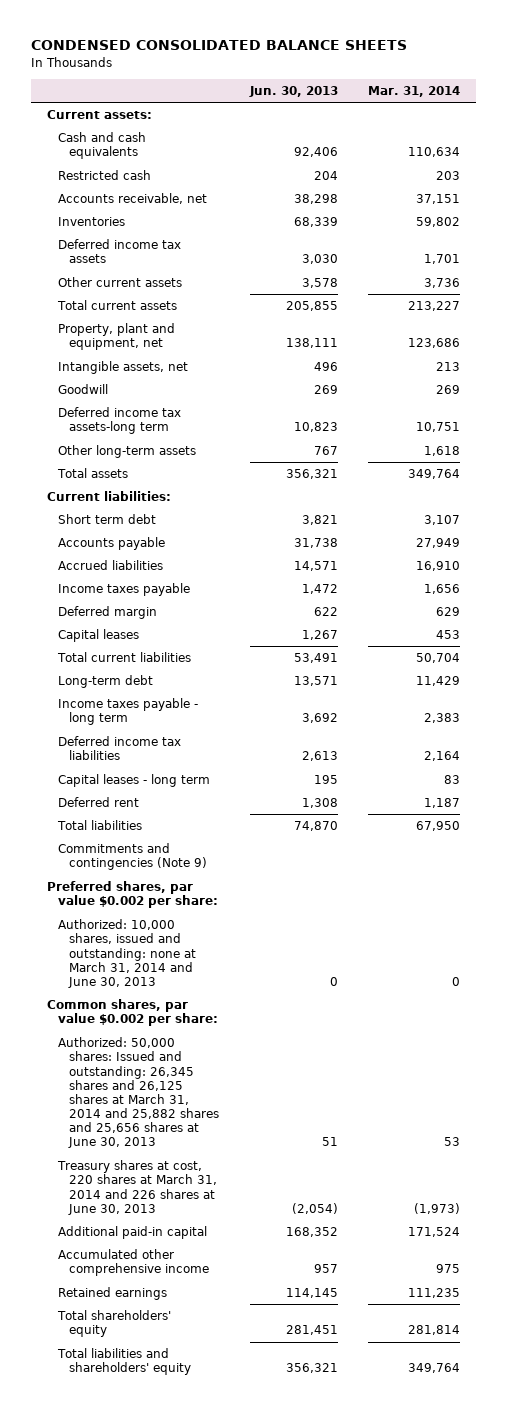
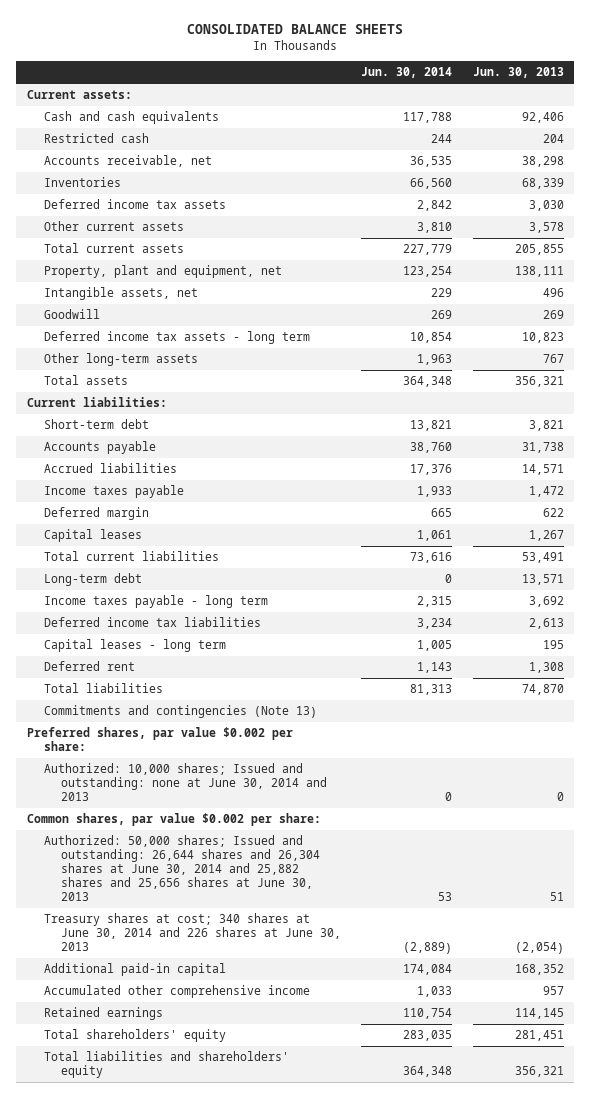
- CONDENSED CONSOLIDATED BALANCE SHEETS
+ CONSOLIDATED BALANCE SHEETS
- | Jun. 30, 2013 | Mar. 31, 2014
+ | Jun. 30, 2014 | Jun. 30, 2013
- Deferred income tax assets-long term | 10,823 | 10,751
+ Deferred income tax assets - long term | 10,854 | 10,823
- Short term debt | 3,821 | 3,107
+ Short-term debt | 13,821 | 3,821
- Commitments and contingencies (Note 9)
+ Commitments and contingencies (Note 13)
- Authorized: 10,000 shares, issued and outstanding: none at March 31, 2014 and June 30, 2013 | 0 | 0
+ Authorized: 10,000 shares; Issued and outstanding: none at June 30, 2014 and 2013 | 0 | 0
- Authorized: 50,000 shares: Issued and outstanding: 26,345 shares and 26,125 shares at March 31, 2014 and 25,882 shares and 25,656 shares at June 30, 2013 | 51 | 53
- Treasury shares at cost, 220 shares at March 31, 2014 and 226 shares at June 30, 2013 | (2,054) | (1,973)
+ Authorized: 50,000 shares; Issued and outstanding: 26,644 shares and 26,304 shares at June 30, 2014 and 25,882 shares and 25,656 shares at June 30, 2013 | 53 | 51
+ Treasury shares at cost; 340 shares at June 30, 2014 and 226 shares at June 30, 2013 | (2,889) | (2,054)

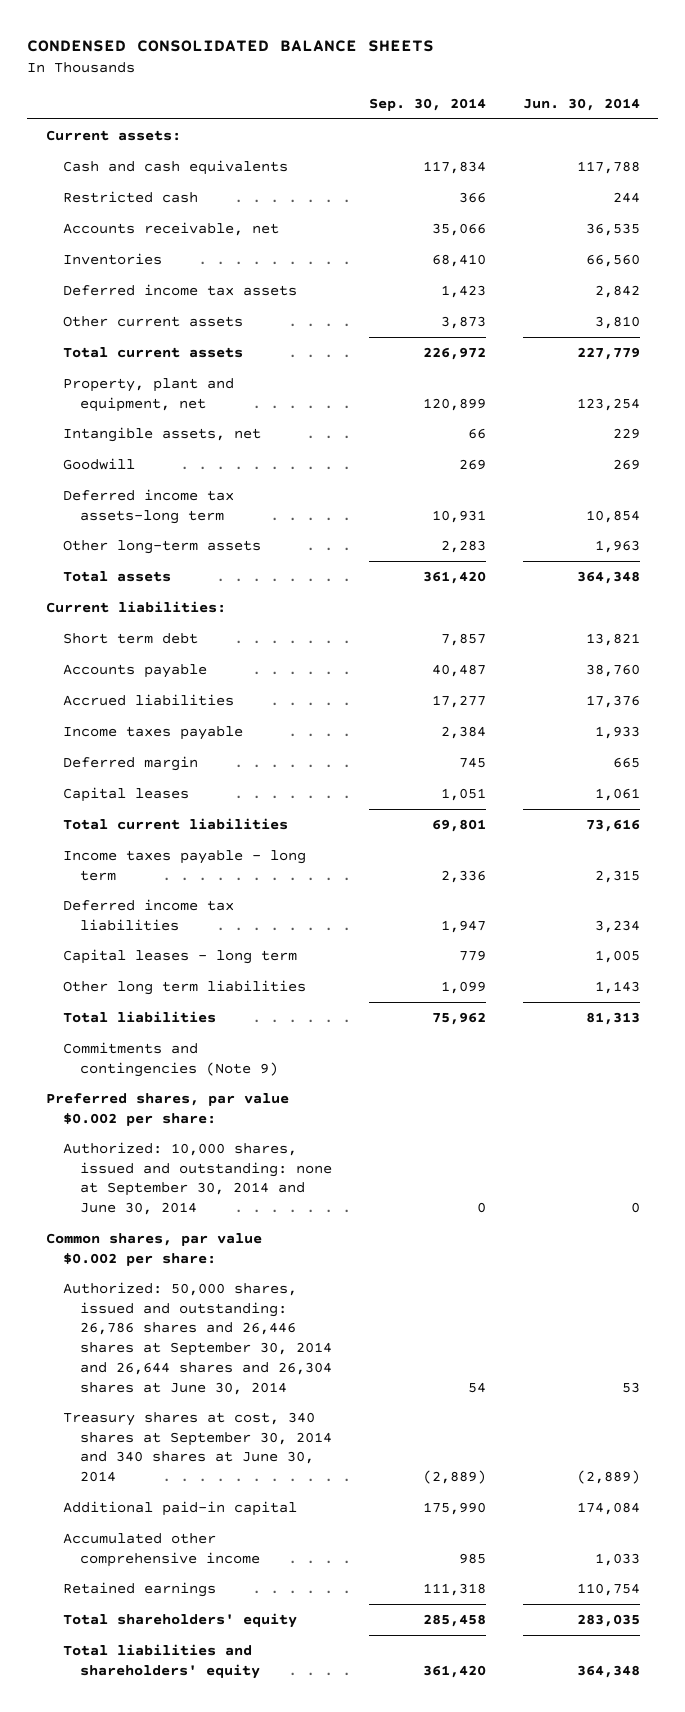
- CONSOLIDATED BALANCE SHEETS
+ CONDENSED CONSOLIDATED BALANCE SHEETS
- | Jun. 30, 2014 | Jun. 30, 2013
+ | Sep. 30, 2014 | Jun. 30, 2014
- Deferred income tax assets - long term | 10,854 | 10,823
+ Deferred income tax assets-long term | 10,931 | 10,854
- Short-term debt | 13,821 | 3,821
+ Short term debt | 7,857 | 13,821
- Long-term debt | 0 | 13,571
- Deferred rent | 1,143 | 1,308
+ Other long term liabilities | 1,099 | 1,143
- Commitments and contingencies (Note 13)
+ Commitments and contingencies (Note 9)
- Authorized: 10,000 shares; Issued and outstanding: none at June 30, 2014 and 2013 | 0 | 0
+ Authorized: 10,000 shares, issued and outstanding: none at September 30, 2014 and June 30, 2014 | 0 | 0
- Authorized: 50,000 shares; Issued and outstanding: 26,644 shares and 26,304 shares at June 30, 2014 and 25,882 shares and 25,656 shares at June 30, 2013 | 53 | 51
- Treasury shares at cost; 340 shares at June 30, 2014 and 226 shares at June 30, 2013 | (2,889) | (2,054)
+ Authorized: 50,000 shares, issued and outstanding: 26,786 shares and 26,446 shares at September 30, 2014 and 26,644 shares and 26,304 shares at June 30, 2014 | 54 | 53
+ Treasury shares at cost, 340 shares at September 30, 2014 and 340 shares at June 30, 2014 | (2,889) | (2,889)

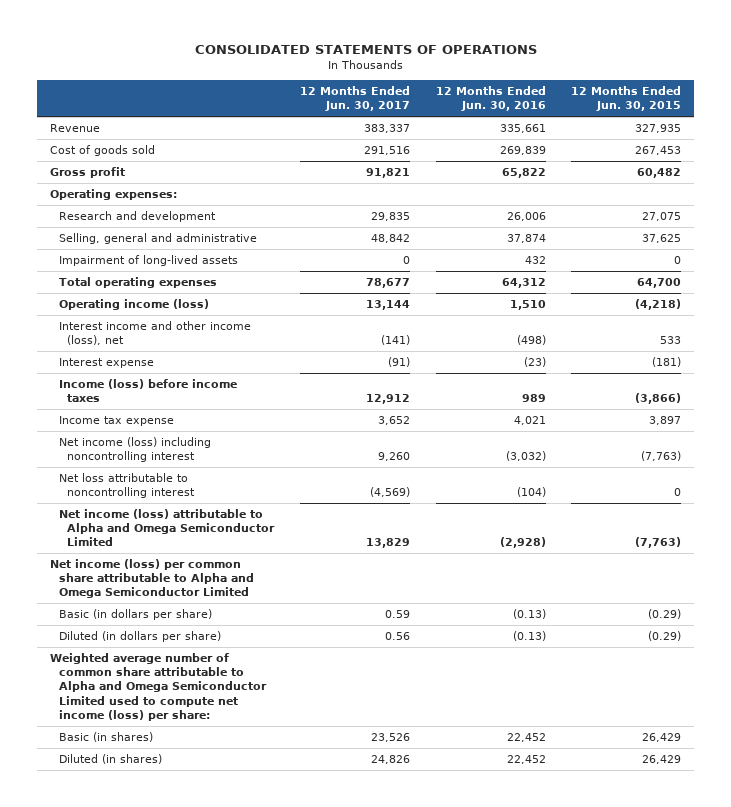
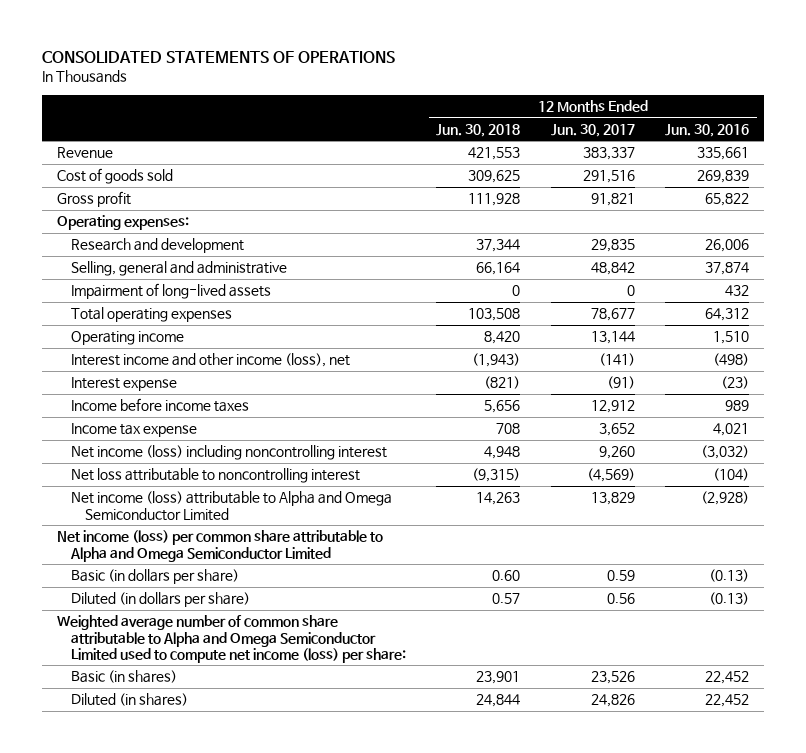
- | 12 Months Ended Jun. 30, 2017 | 12 Months Ended Jun. 30, 2016 | 12 Months Ended Jun. 30, 2015
+ | 12 Months Ended Jun. 30, 2018 | 12 Months Ended Jun. 30, 2017 | 12 Months Ended Jun. 30, 2016
- Operating income (loss) | 13,144 | 1,510 | (4,218)
+ Operating income | 8,420 | 13,144 | 1,510
- Income (loss) before income taxes | 12,912 | 989 | (3,866)
+ Income before income taxes | 5,656 | 12,912 | 989

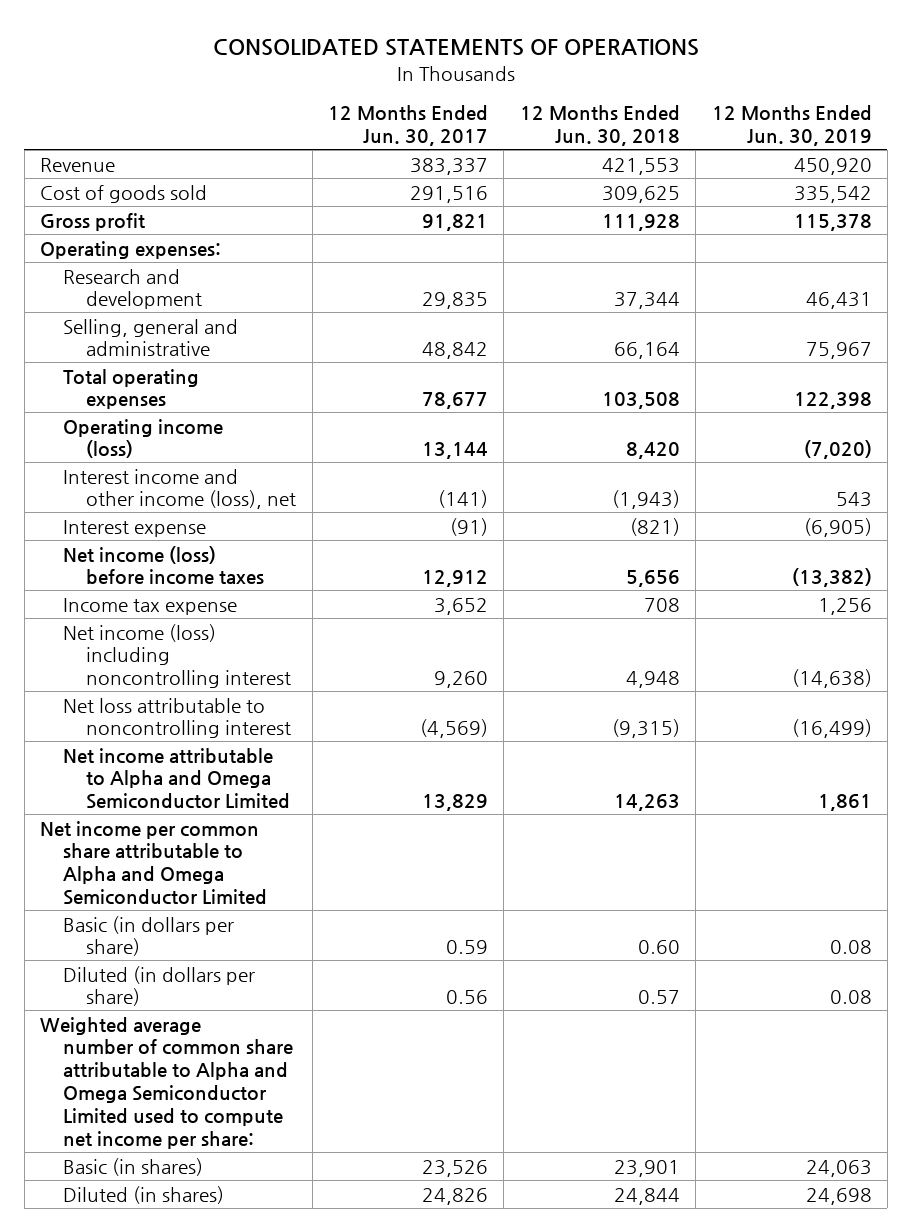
- | 12 Months Ended Jun. 30, 2018 | 12 Months Ended Jun. 30, 2017 | 12 Months Ended Jun. 30, 2016
+ | 12 Months Ended Jun. 30, 2017 | 12 Months Ended Jun. 30, 2018 | 12 Months Ended Jun. 30, 2019
- Impairment of long-lived assets | 0 | 0 | 432
- Operating income | 8,420 | 13,144 | 1,510
+ Operating income (loss) | 13,144 | 8,420 | (7,020)
- Income before income taxes | 5,656 | 12,912 | 989
+ Net income (loss) before income taxes | 12,912 | 5,656 | (13,382)
- Net income (loss) attributable to Alpha and Omega Semiconductor Limited | 14,263 | 13,829 | (2,928)
- Net income (loss) per common share attributable to Alpha and Omega Semiconductor Limited
+ Net income attributable to Alpha and Omega Semiconductor Limited | 13,829 | 14,263 | 1,861
+ Net income per common share attributable to Alpha and Omega Semiconductor Limited
- Weighted average number of common share attributable to Alpha and Omega Semiconductor Limited used to compute net income (loss) per share:
+ Weighted average number of common share attributable to Alpha and Omega Semiconductor Limited used to compute net income per share:

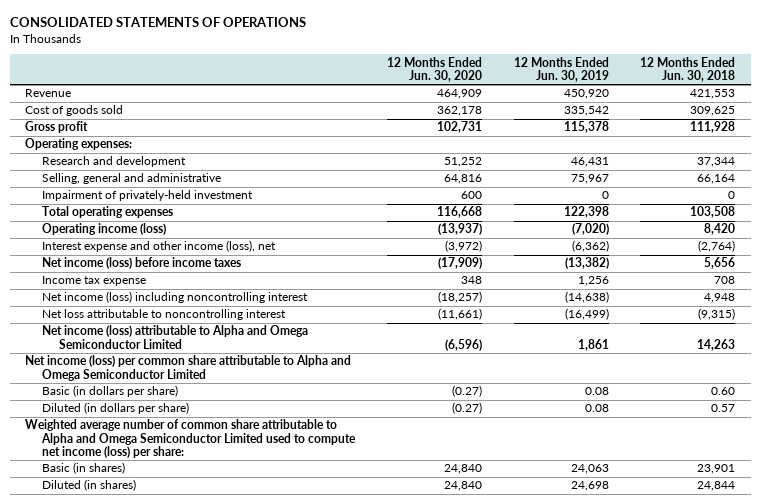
- | 12 Months Ended Jun. 30, 2017 | 12 Months Ended Jun. 30, 2018 | 12 Months Ended Jun. 30, 2019
+ | 12 Months Ended Jun. 30, 2020 | 12 Months Ended Jun. 30, 2019 | 12 Months Ended Jun. 30, 2018
+ Impairment of privately-held investment | 600 | 0 | 0
- Interest income and other income (loss), net | (141) | (1,943) | 543
- Interest expense | (91) | (821) | (6,905)
+ Interest expense and other income (loss), net | (3,972) | (6,362) | (2,764)
- Net income attributable to Alpha and Omega Semiconductor Limited | 13,829 | 14,263 | 1,861
- Net income per common share attributable to Alpha and Omega Semiconductor Limited
+ Net income (loss) attributable to Alpha and Omega Semiconductor Limited | (6,596) | 1,861 | 14,263
+ Net income (loss) per common share attributable to Alpha and Omega Semiconductor Limited
- Weighted average number of common share attributable to Alpha and Omega Semiconductor Limited used to compute net income per share:
+ Weighted average number of common share attributable to Alpha and Omega Semiconductor Limited used to compute net income (loss) per share:

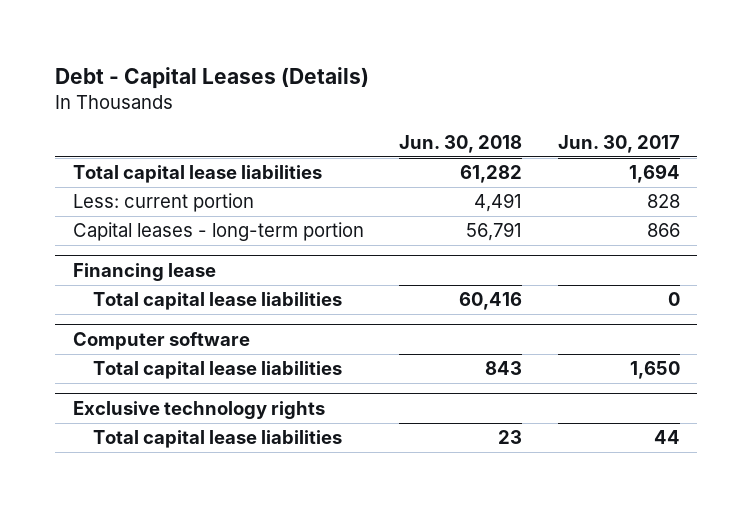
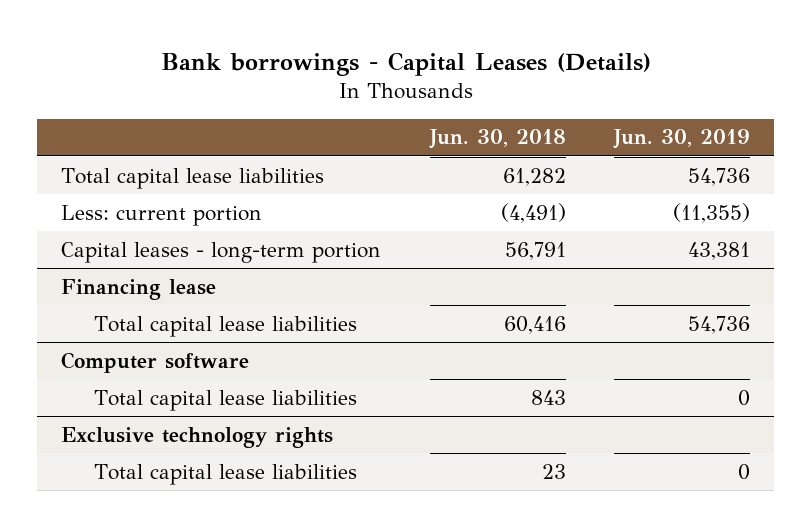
- Debt - Capital Leases (Details)
+ Bank borrowings - Capital Leases (Details)
- | Jun. 30, 2018 | Jun. 30, 2017
+ | Jun. 30, 2018 | Jun. 30, 2019
- Less: current portion | 4,491 | 828
+ Less: current portion | (4,491) | (11,355)

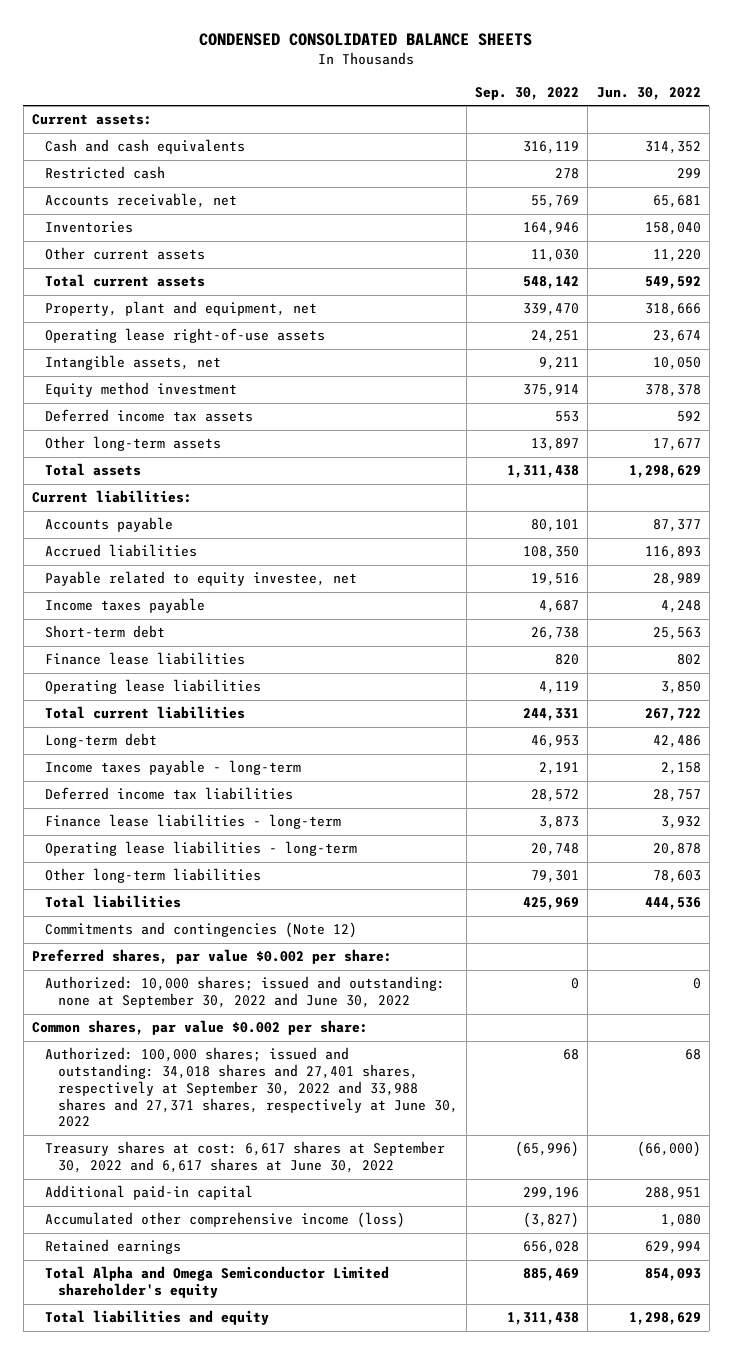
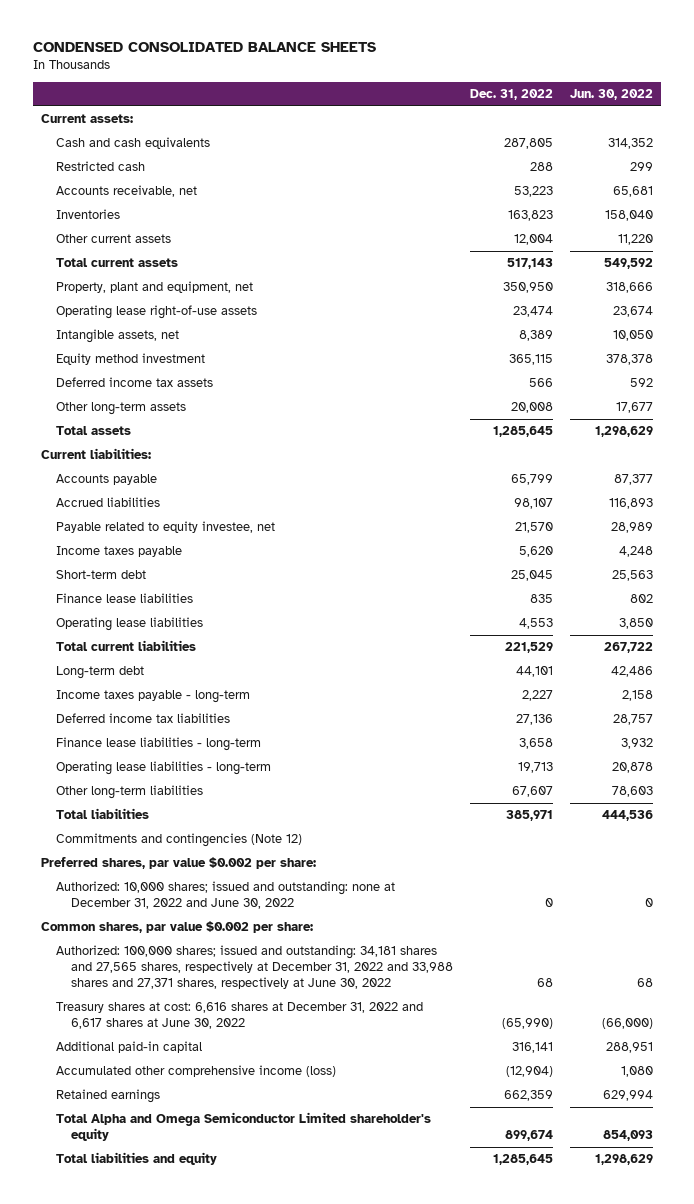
- | Sep. 30, 2022 | Jun. 30, 2022
+ | Dec. 31, 2022 | Jun. 30, 2022
- Authorized: 10,000 shares; issued and outstanding: none at September 30, 2022 and June 30, 2022 | 0 | 0
+ Authorized: 10,000 shares; issued and outstanding: none at December 31, 2022 and June 30, 2022 | 0 | 0
- Authorized: 100,000 shares; issued and outstanding: 34,018 shares and 27,401 shares, respectively at September 30, 2022 and 33,988 shares and 27,371 shares, respectively at June 30, 2022 | 68 | 68
- Treasury shares at cost: 6,617 shares at September 30, 2022 and 6,617 shares at June 30, 2022 | (65,996) | (66,000)
+ Authorized: 100,000 shares; issued and outstanding: 34,181 shares and 27,565 shares, respectively at December 31, 2022 and 33,988 shares and 27,371 shares, respectively at June 30, 2022 | 68 | 68
+ Treasury shares at cost: 6,616 shares at December 31, 2022 and 6,617 shares at June 30, 2022 | (65,990) | (66,000)

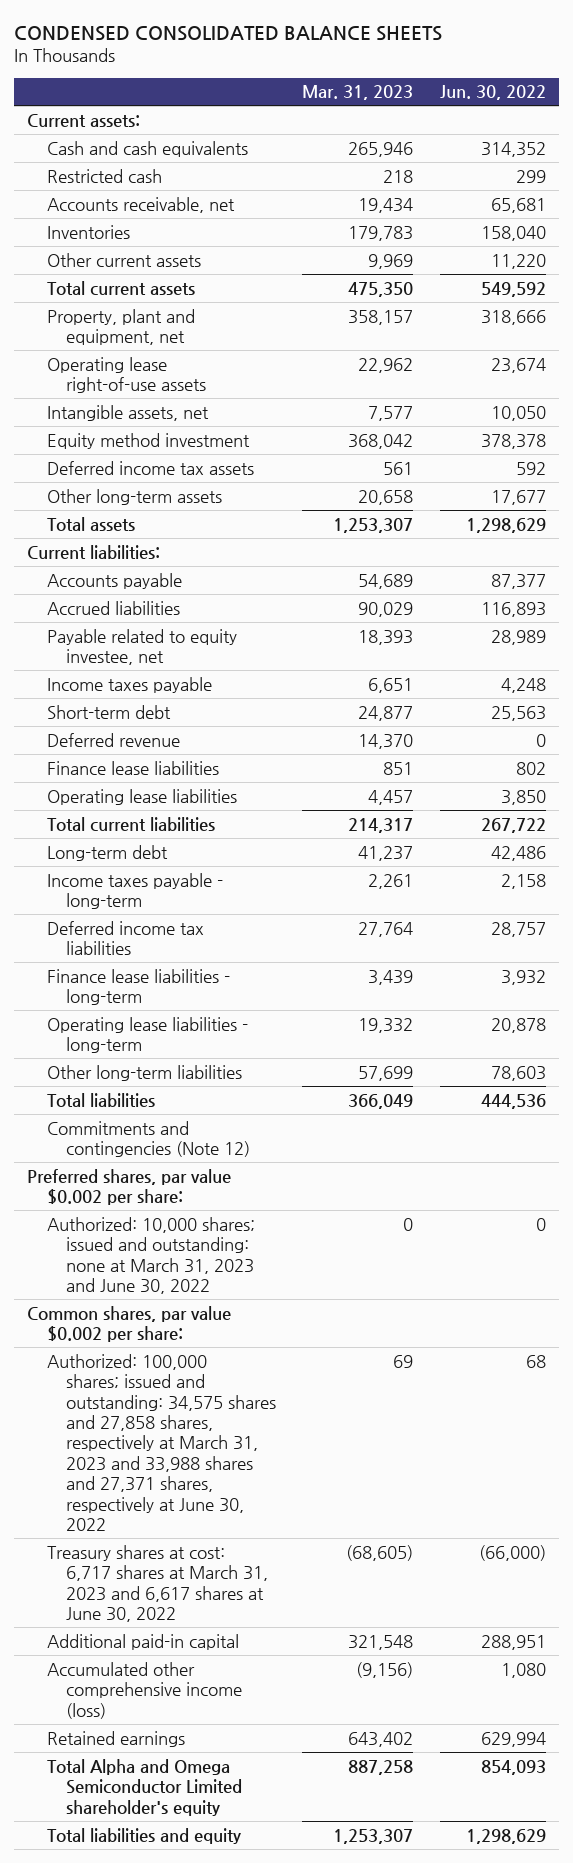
- | Dec. 31, 2022 | Jun. 30, 2022
+ | Mar. 31, 2023 | Jun. 30, 2022
+ Deferred revenue | 14,370 | 0
- Authorized: 10,000 shares; issued and outstanding: none at December 31, 2022 and June 30, 2022 | 0 | 0
+ Authorized: 10,000 shares; issued and outstanding: none at March 31, 2023 and June 30, 2022 | 0 | 0
- Authorized: 100,000 shares; issued and outstanding: 34,181 shares and 27,565 shares, respectively at December 31, 2022 and 33,988 shares and 27,371 shares, respectively at June 30, 2022 | 68 | 68
- Treasury shares at cost: 6,616 shares at December 31, 2022 and 6,617 shares at June 30, 2022 | (65,990) | (66,000)
+ Authorized: 100,000 shares; issued and outstanding: 34,575 shares and 27,858 shares, respectively at March 31, 2023 and 33,988 shares and 27,371 shares, respectively at June 30, 2022 | 69 | 68
+ Treasury shares at cost: 6,717 shares at March 31, 2023 and 6,617 shares at June 30, 2022 | (68,605) | (66,000)

